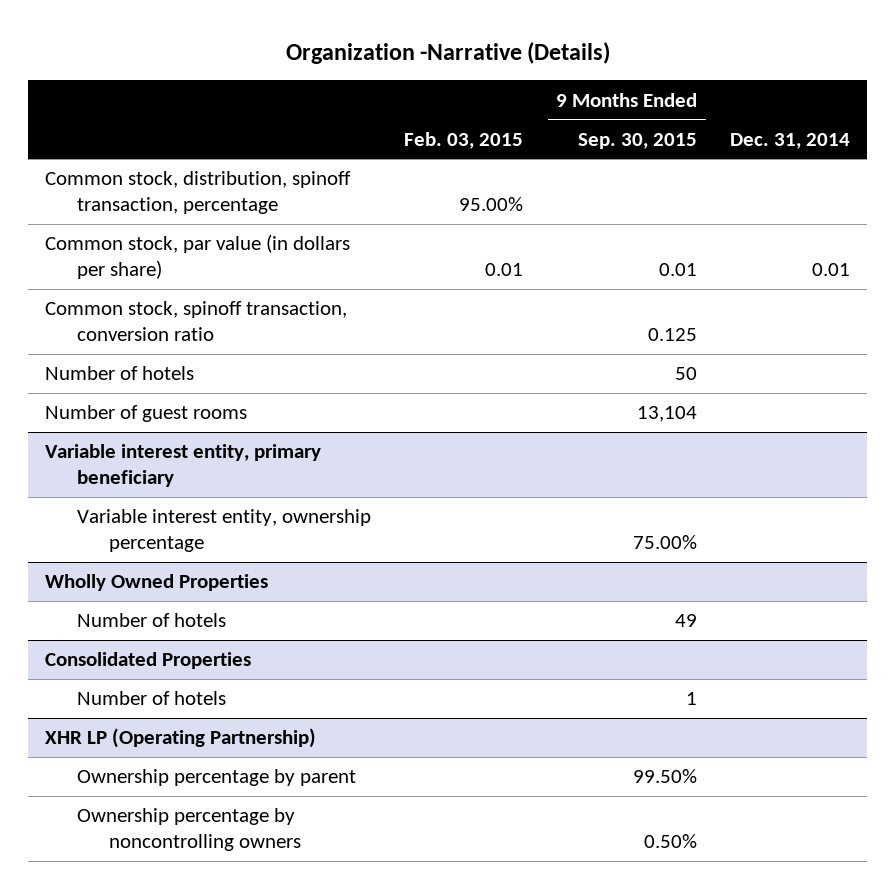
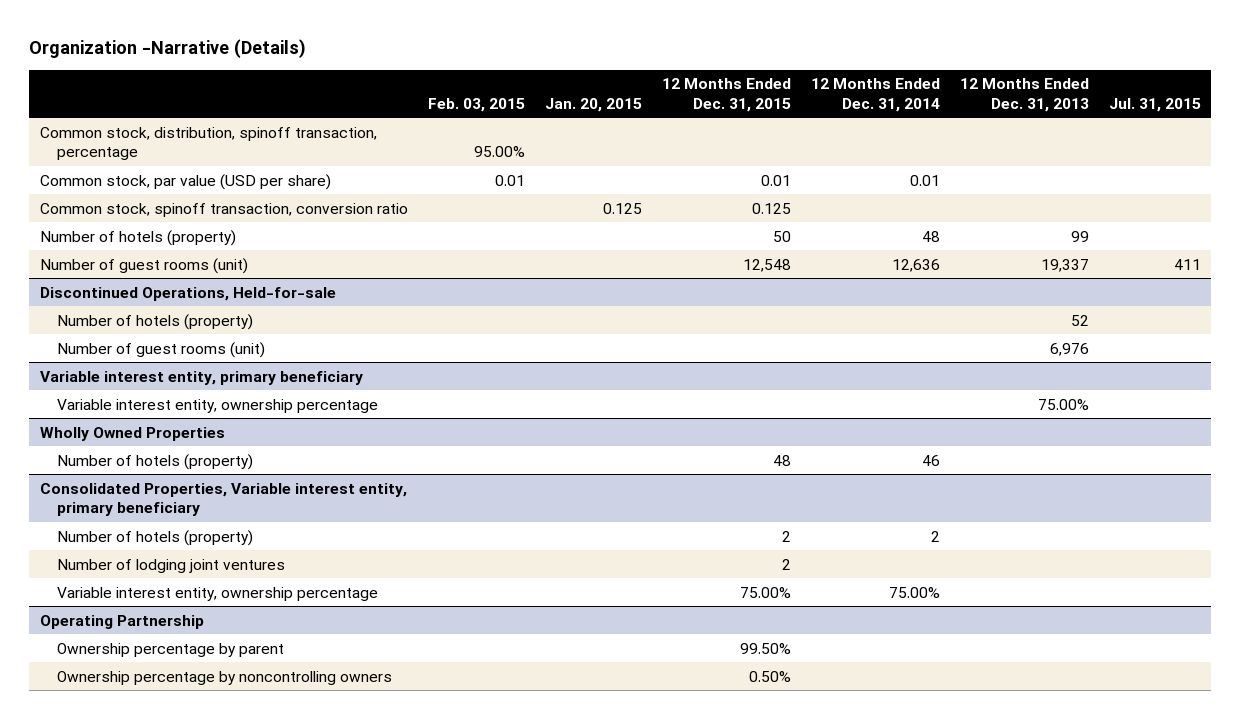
- | Feb. 03, 2015 | 9 Months Ended Sep. 30, 2015 | Dec. 31, 2014
+ | Feb. 03, 2015 | Jan. 20, 2015 | 12 Months Ended Dec. 31, 2015 | 12 Months Ended Dec. 31, 2014 | 12 Months Ended Dec. 31, 2013 | Jul. 31, 2015
- Common stock, par value (in dollars per share) | 0.01 | 0.01 | 0.01
+ Common stock, par value (USD per share) | 0.01 | | 0.01 | 0.01 | |
- Number of hotels | | 50 |
- Number of guest rooms | | 13,104 |
+ Number of hotels (property) | | | 50 | 48 | 99 |
+ Number of guest rooms (unit) | | | 12,548 | 12,636 | 19,337 | 411
+ Discontinued Operations, Held-for-sale
+ Number of hotels (property) | | | | | 52 |
+ Number of guest rooms (unit) | | | | | 6,976 |
@ Wholly Owned Properties
- Number of hotels | | 49 |
- Consolidated Properties
- Number of hotels | | 1 |
- XHR LP (Operating Partnership)
@ Wholly Owned Properties
+ Number of hotels (property) | | | 48 | 46 | |
+ Consolidated Properties, Variable interest entity, primary beneficiary
+ Number of hotels (property) | | | 2 | 2 | |
+ Number of lodging joint ventures | | | 2 | | |
+ Variable interest entity, ownership percentage | | | 75.00% | 75.00% | |
+ Operating Partnership

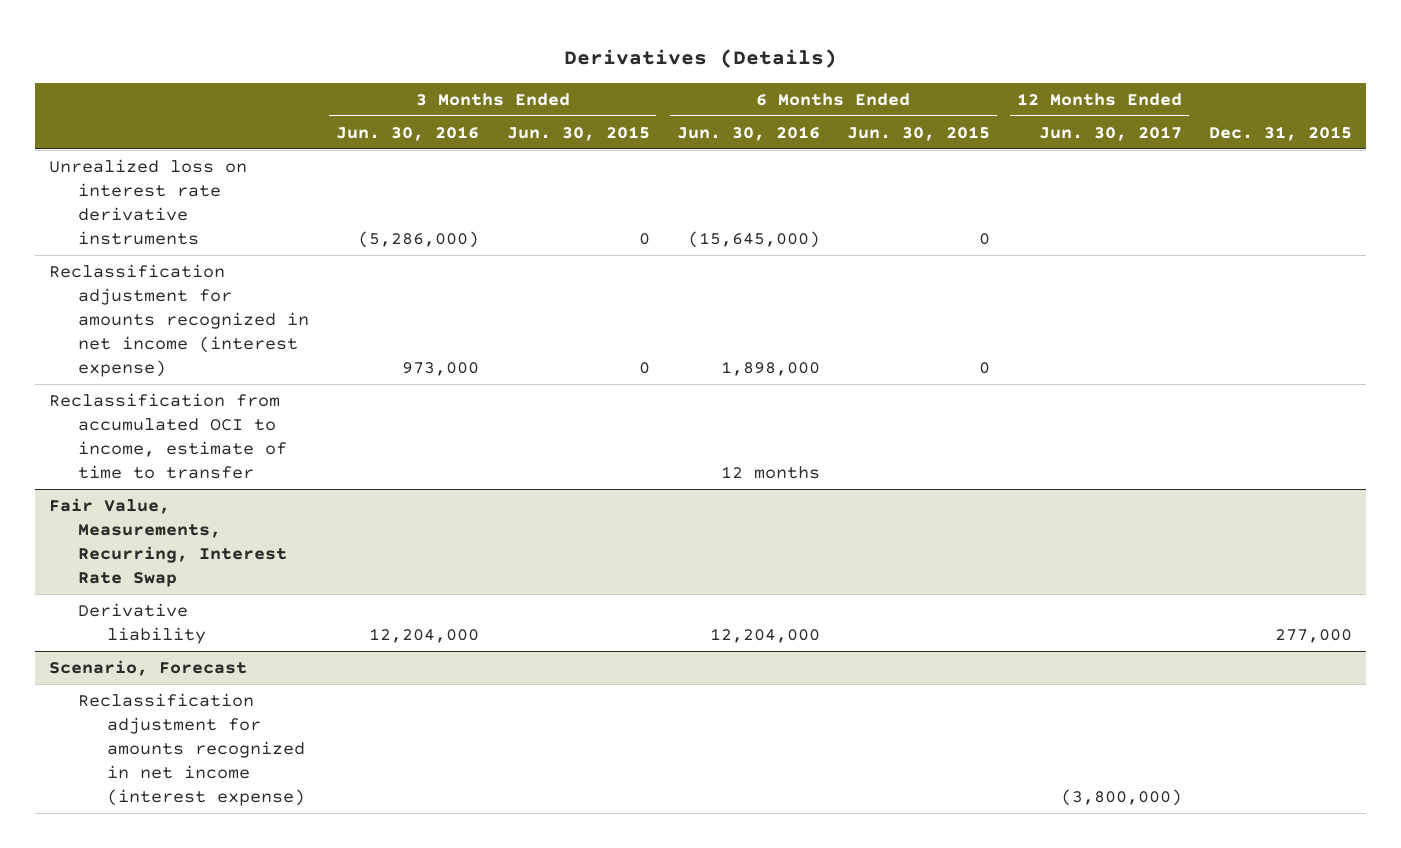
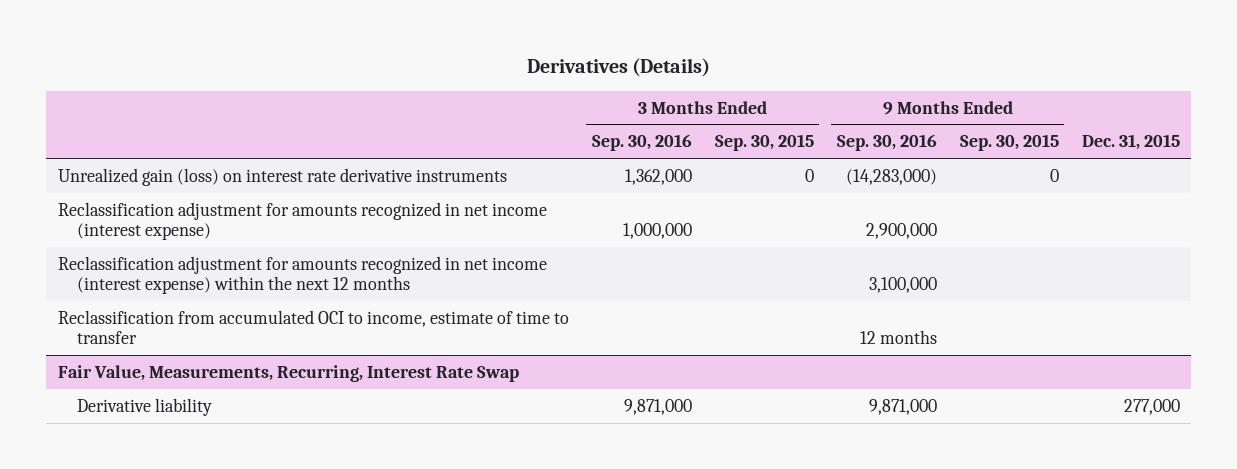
- | 3 Months Ended Jun. 30, 2016 | 3 Months Ended Jun. 30, 2015 | 6 Months Ended Jun. 30, 2016 | 6 Months Ended Jun. 30, 2015 | 12 Months Ended Jun. 30, 2017 | Dec. 31, 2015
+ | 3 Months Ended Sep. 30, 2016 | 3 Months Ended Sep. 30, 2015 | 9 Months Ended Sep. 30, 2016 | 9 Months Ended Sep. 30, 2015 | Dec. 31, 2015
- Unrealized loss on interest rate derivative instruments | (5,286,000) | 0 | (15,645,000) | 0 | |
+ Unrealized gain (loss) on interest rate derivative instruments | 1,362,000 | 0 | (14,283,000) | 0 |
+ Reclassification adjustment for amounts recognized in net income (interest expense) within the next 12 months | | | 3,100,000 | |
- Scenario, Forecast
- Reclassification adjustment for amounts recognized in net income (interest expense) | | | | | (3,800,000) |

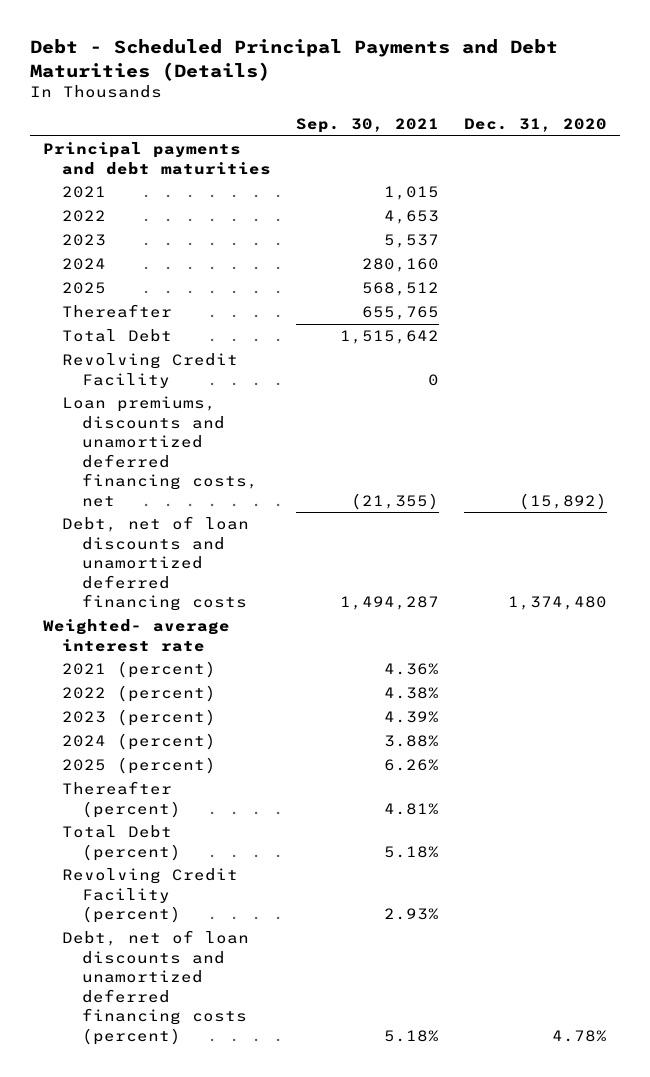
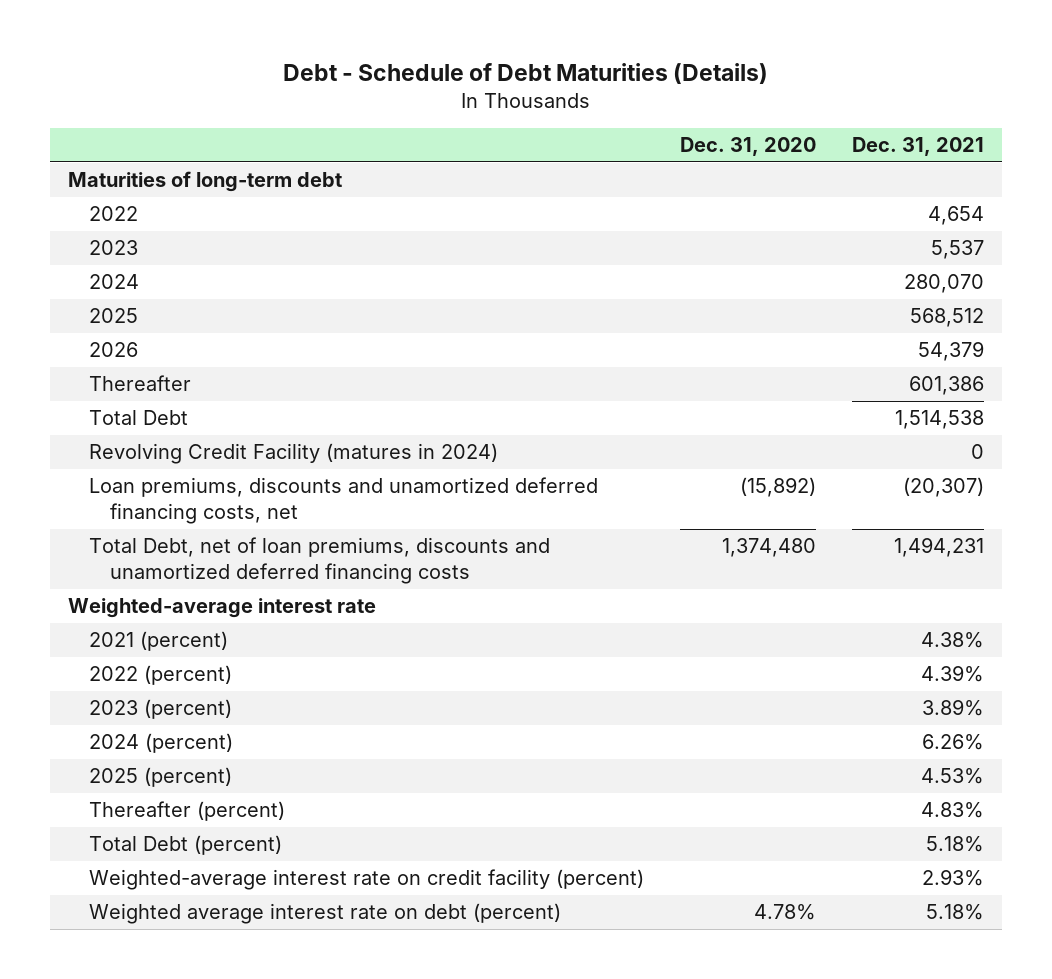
- Debt - Scheduled Principal Payments and Debt Maturities (Details)
+ Debt - Schedule of Debt Maturities (Details)
- | Sep. 30, 2021 | Dec. 31, 2020
+ | Dec. 31, 2020 | Dec. 31, 2021
- Principal payments and debt maturities
- 2021 | 1,015 |
+ Maturities of long-term debt
+ 2026 | | 54,379
- Revolving Credit Facility | 0 |
+ Revolving Credit Facility (matures in 2024) | | 0
- Debt, net of loan discounts and unamortized deferred financing costs | 1,494,287 | 1,374,480
- Weighted- average interest rate
+ Total Debt, net of loan premiums, discounts and unamortized deferred financing costs | 1,374,480 | 1,494,231
+ Weighted-average interest rate
- Revolving Credit Facility (percent) | 2.93% |
- Debt, net of loan discounts and unamortized deferred financing costs (percent) | 5.18% | 4.78%
+ Weighted-average interest rate on credit facility (percent) | | 2.93%
+ Weighted average interest rate on debt (percent) | 4.78% | 5.18%

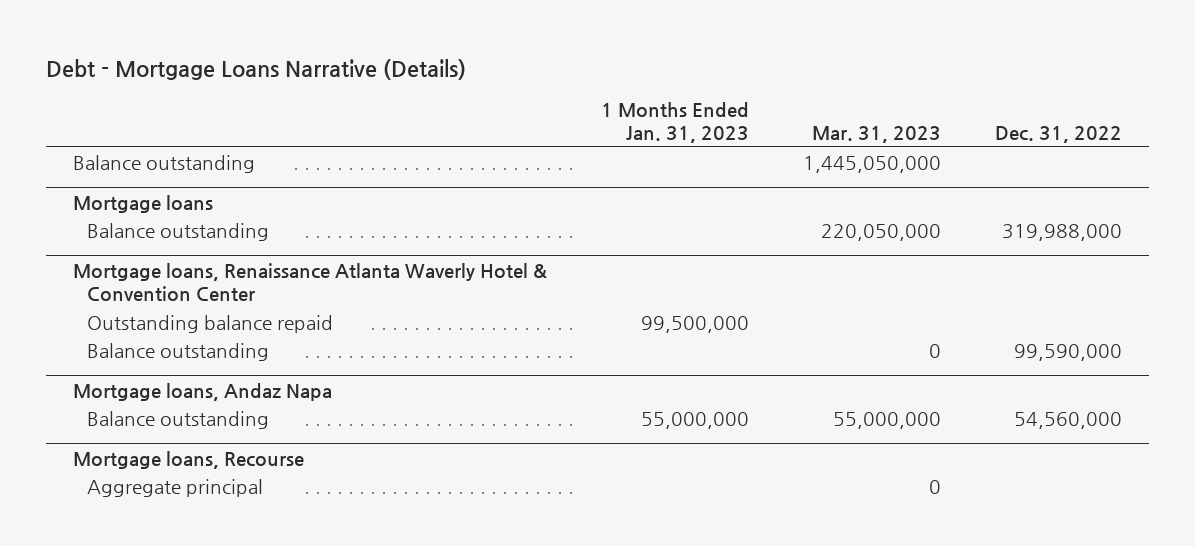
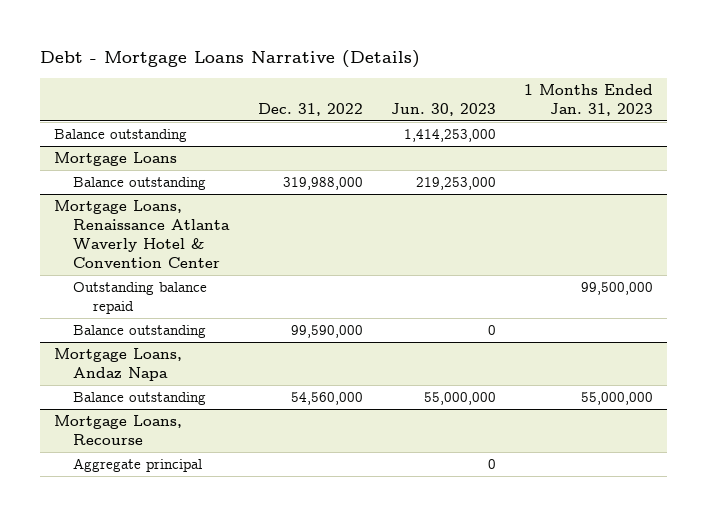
- | 1 Months Ended Jan. 31, 2023 | Mar. 31, 2023 | Dec. 31, 2022
+ | Dec. 31, 2022 | Jun. 30, 2023 | 1 Months Ended Jan. 31, 2023
- Mortgage loans
+ Mortgage Loans
- Mortgage loans, Renaissance Atlanta Waverly Hotel & Convention Center
+ Mortgage Loans, Renaissance Atlanta Waverly Hotel & Convention Center
- Mortgage loans, Andaz Napa
+ Mortgage Loans, Andaz Napa
- Mortgage loans, Recourse
+ Mortgage Loans, Recourse

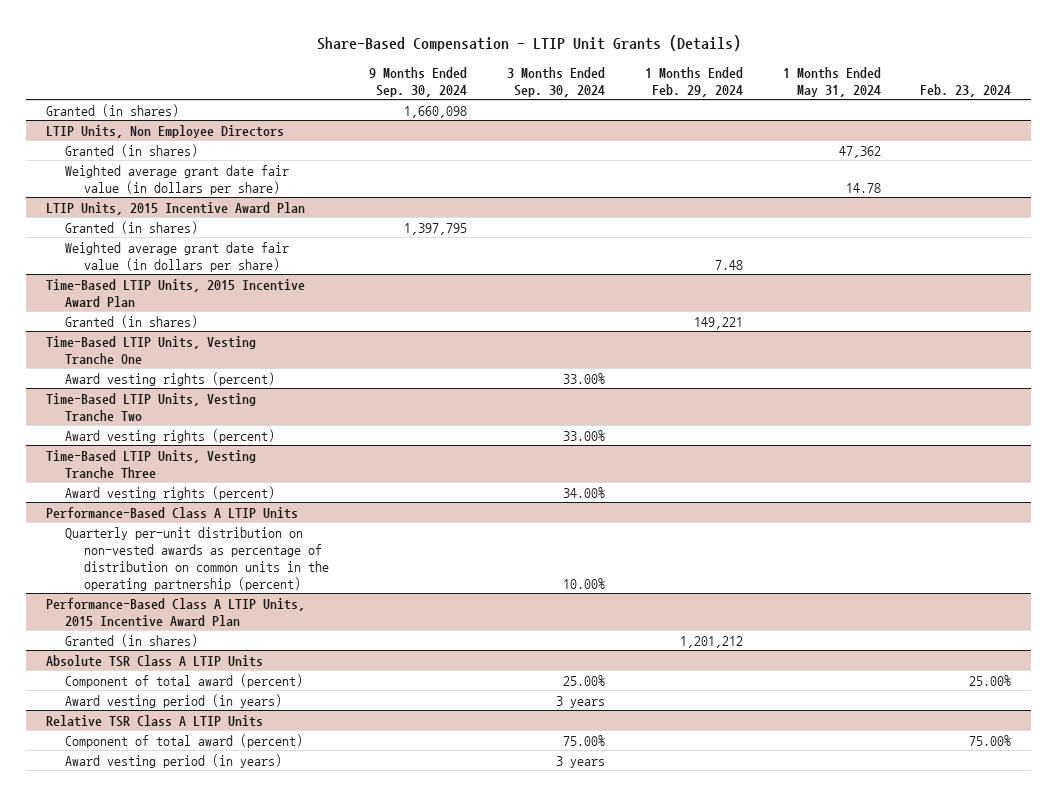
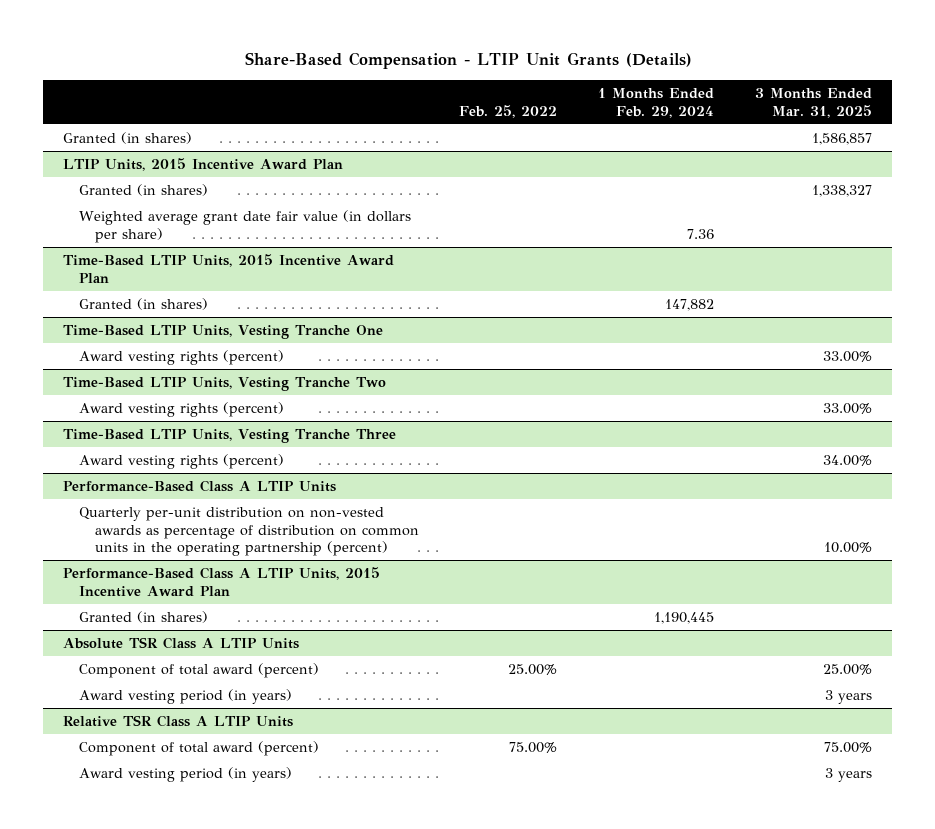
- | 9 Months Ended Sep. 30, 2024 | 3 Months Ended Sep. 30, 2024 | 1 Months Ended Feb. 29, 2024 | 1 Months Ended May 31, 2024 | Feb. 23, 2024
+ | Feb. 25, 2022 | 1 Months Ended Feb. 29, 2024 | 3 Months Ended Mar. 31, 2025
- LTIP Units, Non Employee Directors
- Granted (in shares) | | | | 47,362 |
- Weighted average grant date fair value (in dollars per share) | | | | 14.78 |
@ LTIP Units, 2015 Incentive Award Plan
- Weighted average grant date fair value (in dollars per share) | | | 7.48 | |
+ Weighted average grant date fair value (in dollars per share) | | 7.36 |
@ Time-Based LTIP Units, 2015 Incentive Award Plan
- Granted (in shares) | | | 149,221 | |
+ Granted (in shares) | | 147,882 |
@ Performance-Based Class A LTIP Units, 2015 Incentive Award Plan
- Granted (in shares) | | | 1,201,212 | |
+ Granted (in shares) | | 1,190,445 |

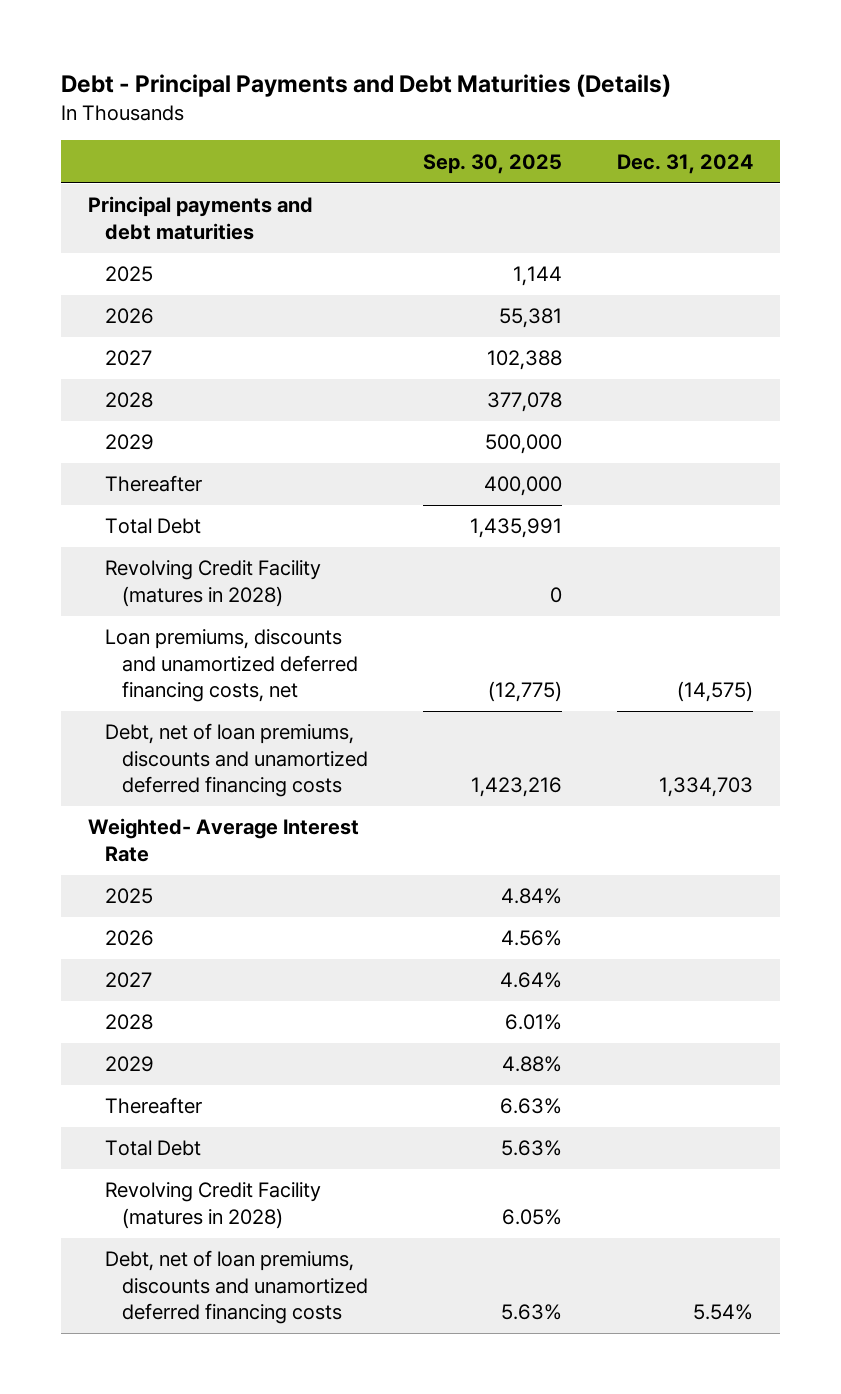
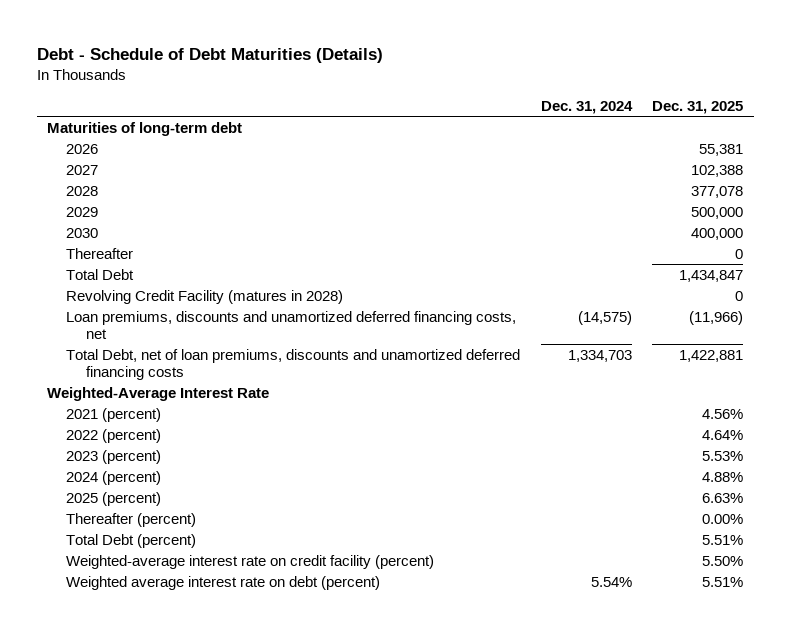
- Debt - Principal Payments and Debt Maturities (Details)
+ Debt - Schedule of Debt Maturities (Details)
- | Sep. 30, 2025 | Dec. 31, 2024
+ | Dec. 31, 2024 | Dec. 31, 2025
- Principal payments and debt maturities
- 2025 | 1,144 |
+ Maturities of long-term debt
+ 2030 | | 400,000
- Debt, net of loan premiums, discounts and unamortized deferred financing costs | 1,423,216 | 1,334,703
- Weighted- Average Interest Rate
- 2025 | 4.84% |
- 2026 | 4.56% |
- 2027 | 4.64% |
- 2028 | 6.01% |
- 2029 | 4.88% |
- Thereafter | 6.63% |
- Total Debt | 5.63% |
- Revolving Credit Facility (matures in 2028) | 6.05% |
- Debt, net of loan premiums, discounts and unamortized deferred financing costs | 5.63% | 5.54%
+ Total Debt, net of loan premiums, discounts and unamortized deferred financing costs | 1,334,703 | 1,422,881
+ Weighted-Average Interest Rate
+ 2021 (percent) | | 4.56%
+ 2022 (percent) | | 4.64%
+ 2023 (percent) | | 5.53%
+ 2024 (percent) | | 4.88%
+ 2025 (percent) | | 6.63%
+ Thereafter (percent) | | 0.00%
+ Total Debt (percent) | | 5.51%
+ Weighted-average interest rate on credit facility (percent) | | 5.50%
+ Weighted average interest rate on debt (percent) | 5.54% | 5.51%

